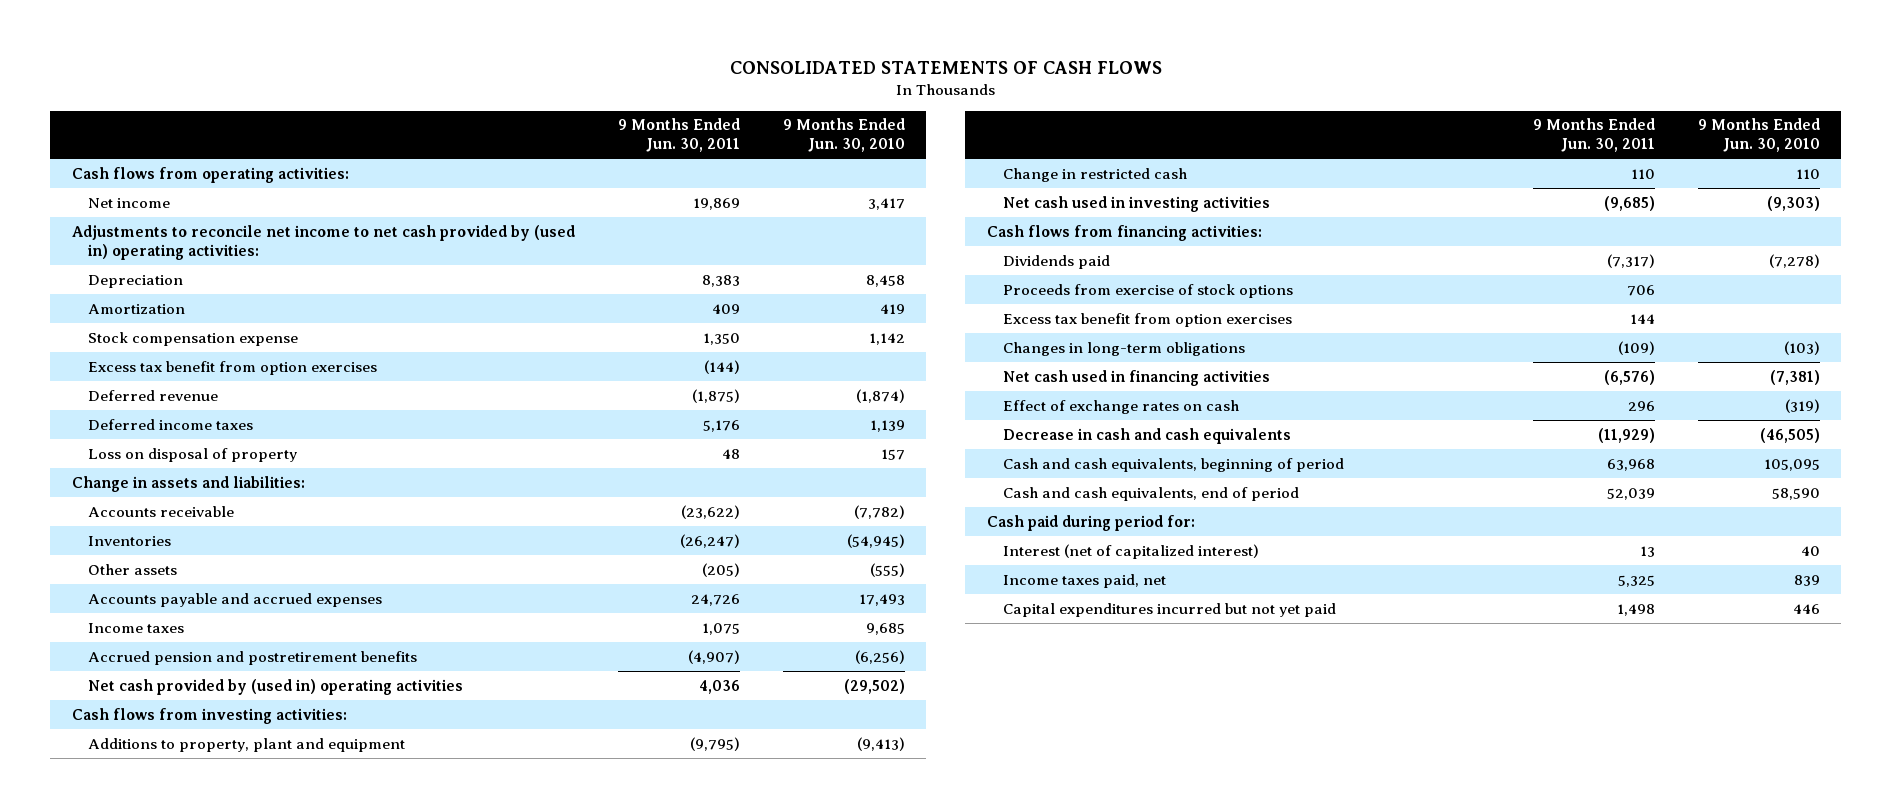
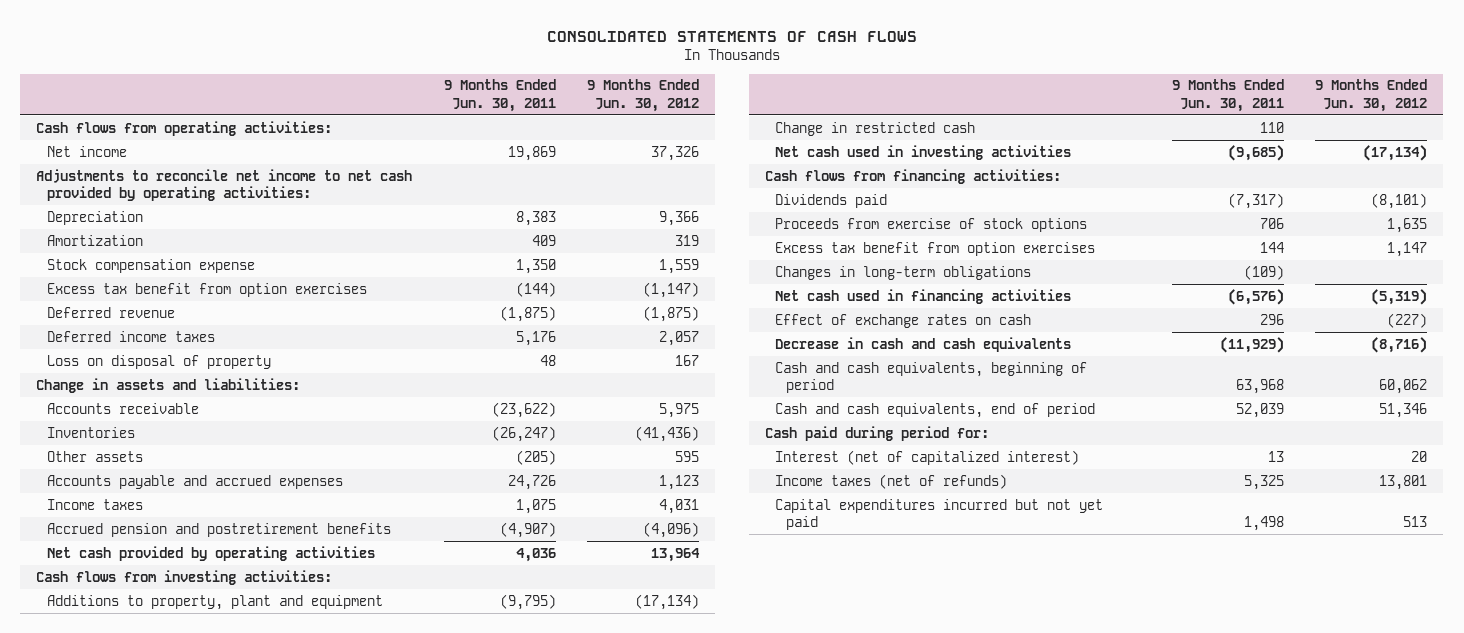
- | 9 Months Ended Jun. 30, 2011 | 9 Months Ended Jun. 30, 2010
+ | 9 Months Ended Jun. 30, 2011 | 9 Months Ended Jun. 30, 2012
- Adjustments to reconcile net income to net cash provided by (used in) operating activities:
+ Adjustments to reconcile net income to net cash provided by operating activities:
- Net cash provided by (used in) operating activities | 4,036 | (29,502)
+ Net cash provided by operating activities | 4,036 | 13,964
- Income taxes paid, net | 5,325 | 839
+ Income taxes (net of refunds) | 5,325 | 13,801

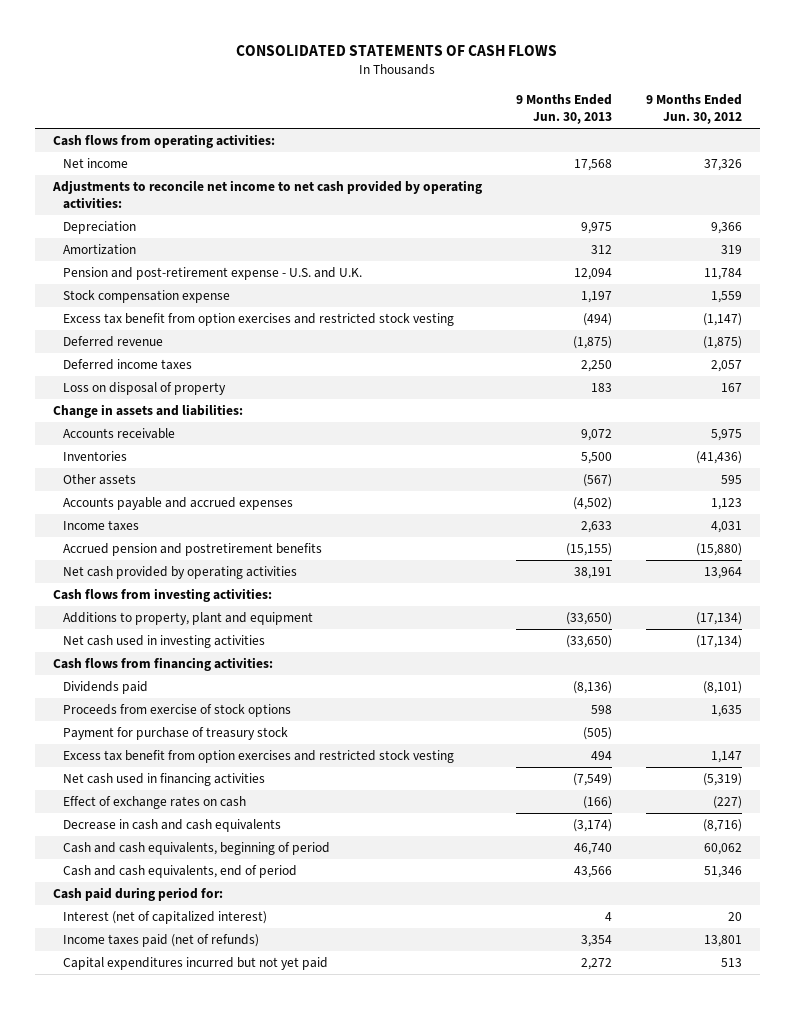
- | 9 Months Ended Jun. 30, 2011 | 9 Months Ended Jun. 30, 2012
+ | 9 Months Ended Jun. 30, 2013 | 9 Months Ended Jun. 30, 2012
+ Pension and post-retirement expense - U.S. and U.K. | 12,094 | 11,784
- Excess tax benefit from option exercises | (144) | (1,147)
+ Excess tax benefit from option exercises and restricted stock vesting | (494) | (1,147)
- Accrued pension and postretirement benefits | (4,907) | (4,096)
+ Accrued pension and postretirement benefits | (15,155) | (15,880)
- Change in restricted cash | 110 |
- Excess tax benefit from option exercises | 144 | 1,147
- Changes in long-term obligations | (109) |
+ Payment for purchase of treasury stock | (505) |
+ Excess tax benefit from option exercises and restricted stock vesting | 494 | 1,147
- Income taxes (net of refunds) | 5,325 | 13,801
+ Income taxes paid (net of refunds) | 3,354 | 13,801

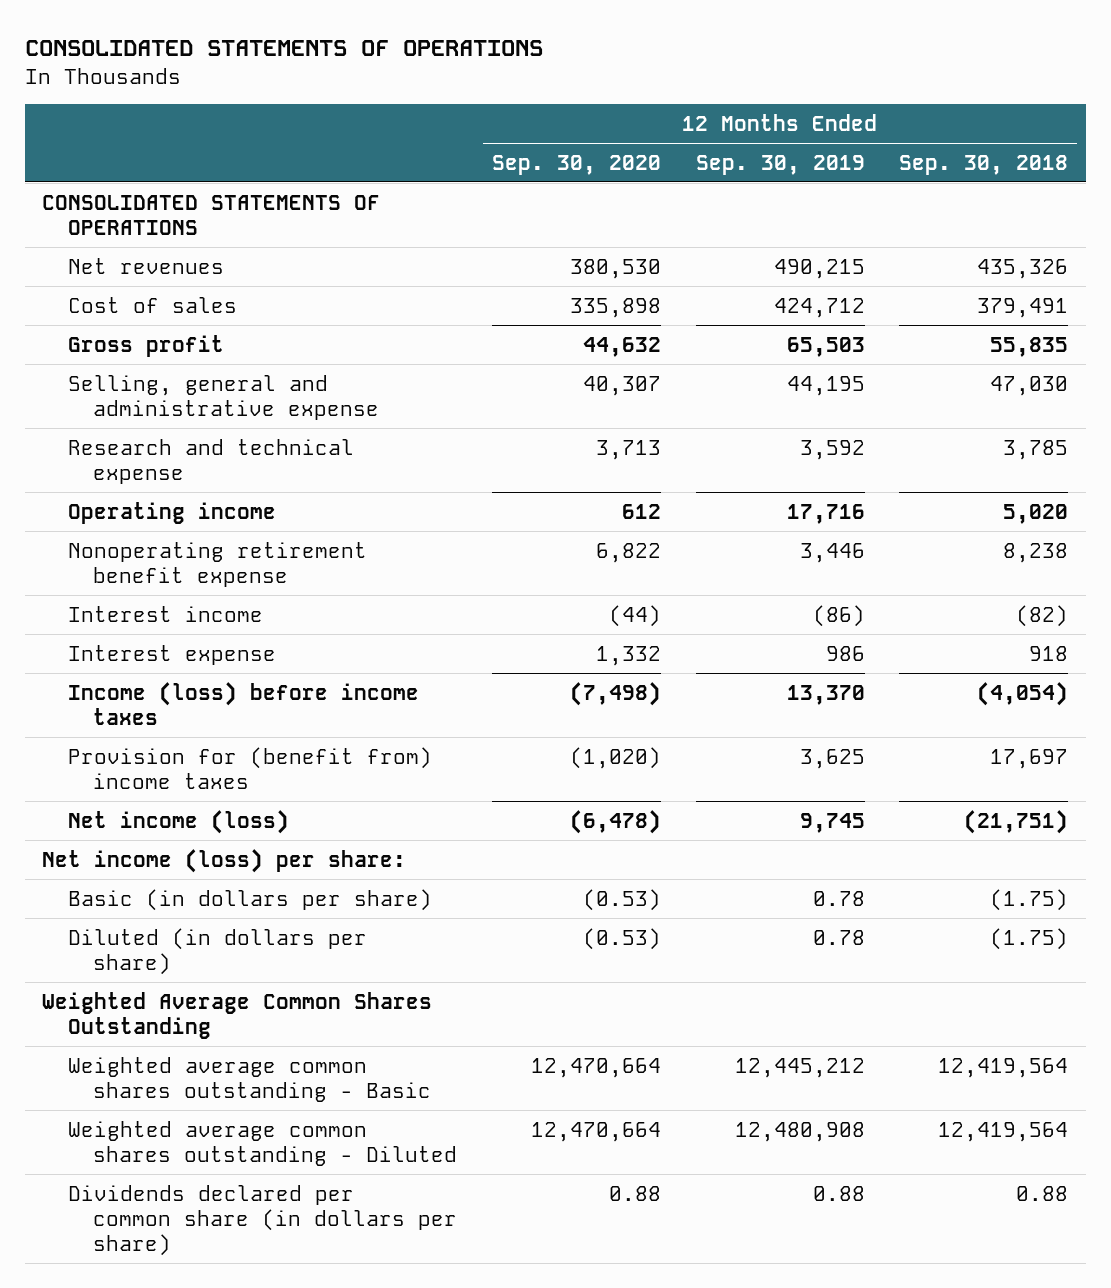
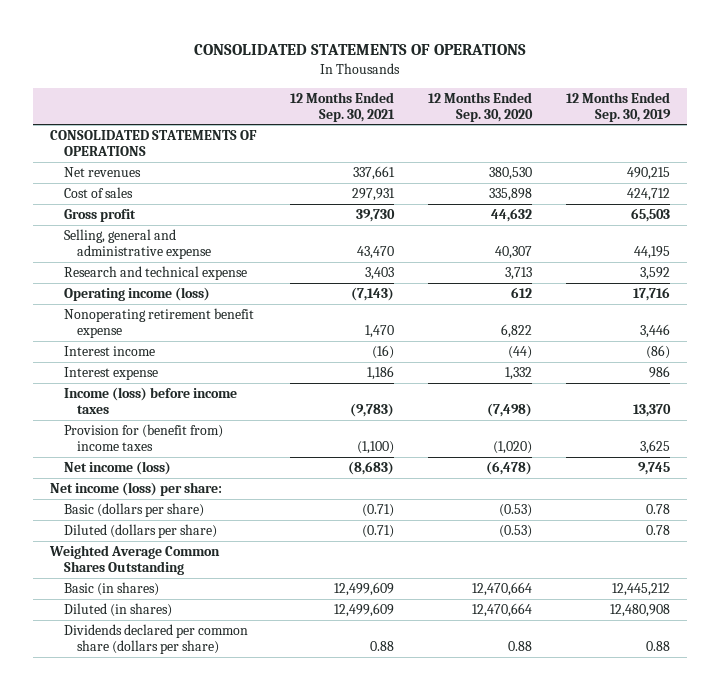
- | 12 Months Ended Sep. 30, 2020 | 12 Months Ended Sep. 30, 2019 | 12 Months Ended Sep. 30, 2018
+ | 12 Months Ended Sep. 30, 2021 | 12 Months Ended Sep. 30, 2020 | 12 Months Ended Sep. 30, 2019
- Operating income | 612 | 17,716 | 5,020
+ Operating income (loss) | (7,143) | 612 | 17,716
- Basic (in dollars per share) | (0.53) | 0.78 | (1.75)
- Diluted (in dollars per share) | (0.53) | 0.78 | (1.75)
+ Basic (dollars per share) | (0.71) | (0.53) | 0.78
+ Diluted (dollars per share) | (0.71) | (0.53) | 0.78
- Weighted average common shares outstanding - Basic | 12,470,664 | 12,445,212 | 12,419,564
- Weighted average common shares outstanding - Diluted | 12,470,664 | 12,480,908 | 12,419,564
- Dividends declared per common share (in dollars per share) | 0.88 | 0.88 | 0.88
+ Basic (in shares) | 12,499,609 | 12,470,664 | 12,445,212
+ Diluted (in shares) | 12,499,609 | 12,470,664 | 12,480,908
+ Dividends declared per common share (dollars per share) | 0.88 | 0.88 | 0.88

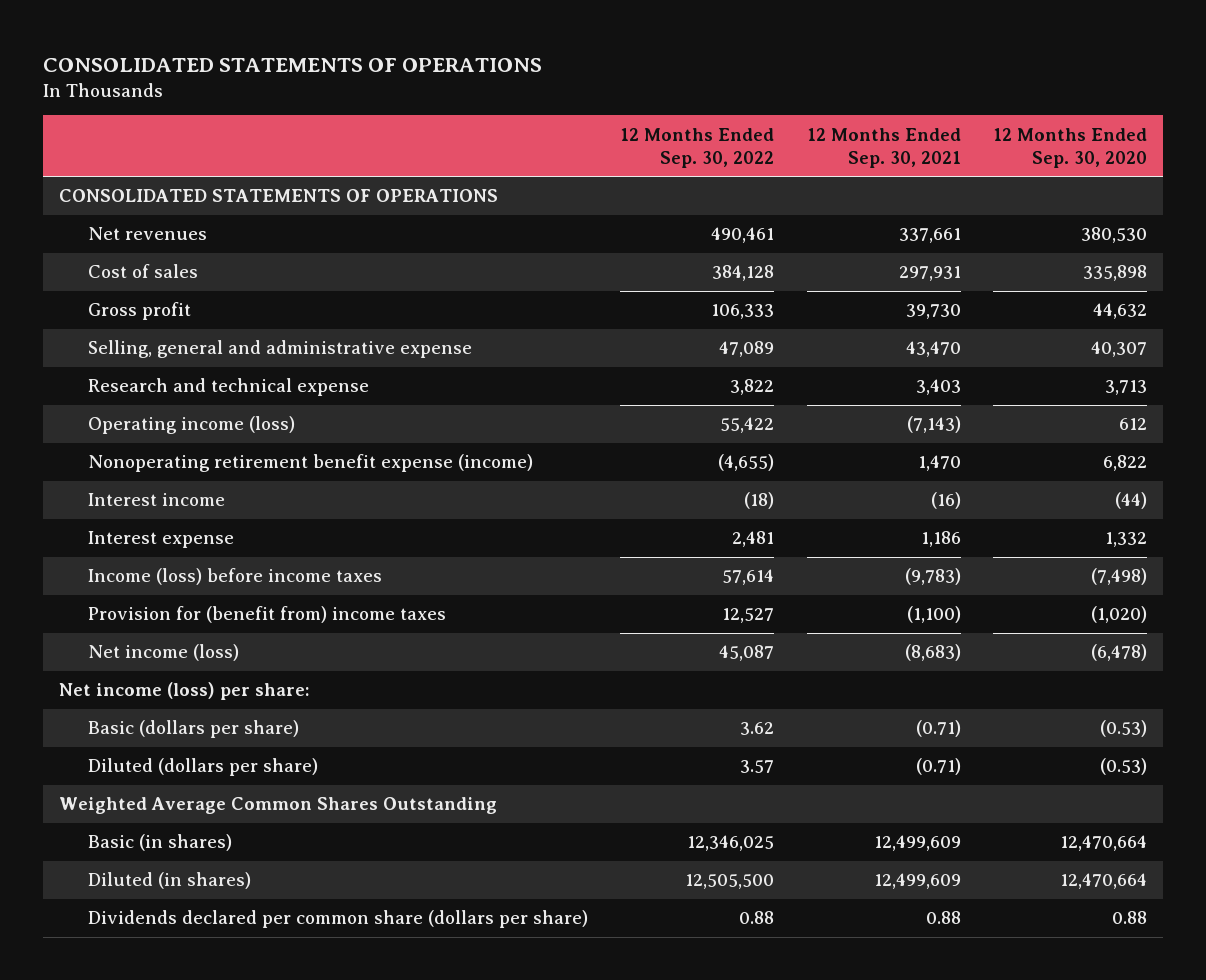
- | 12 Months Ended Sep. 30, 2021 | 12 Months Ended Sep. 30, 2020 | 12 Months Ended Sep. 30, 2019
+ | 12 Months Ended Sep. 30, 2022 | 12 Months Ended Sep. 30, 2021 | 12 Months Ended Sep. 30, 2020
- Nonoperating retirement benefit expense | 1,470 | 6,822 | 3,446
+ Nonoperating retirement benefit expense (income) | (4,655) | 1,470 | 6,822

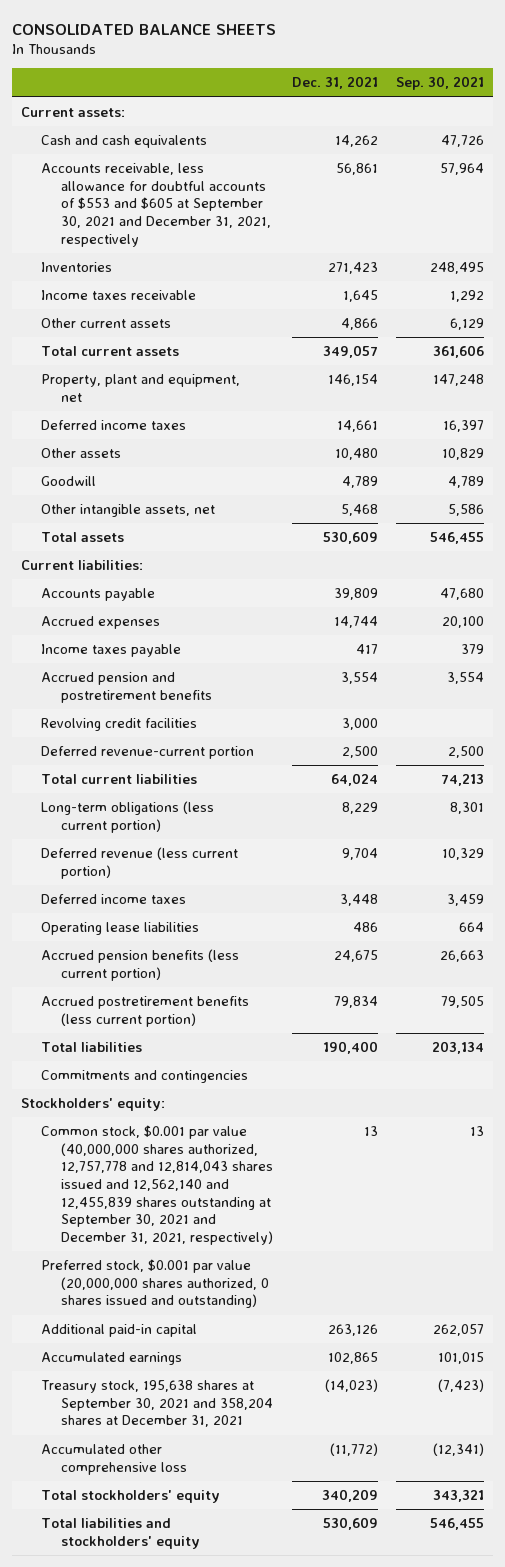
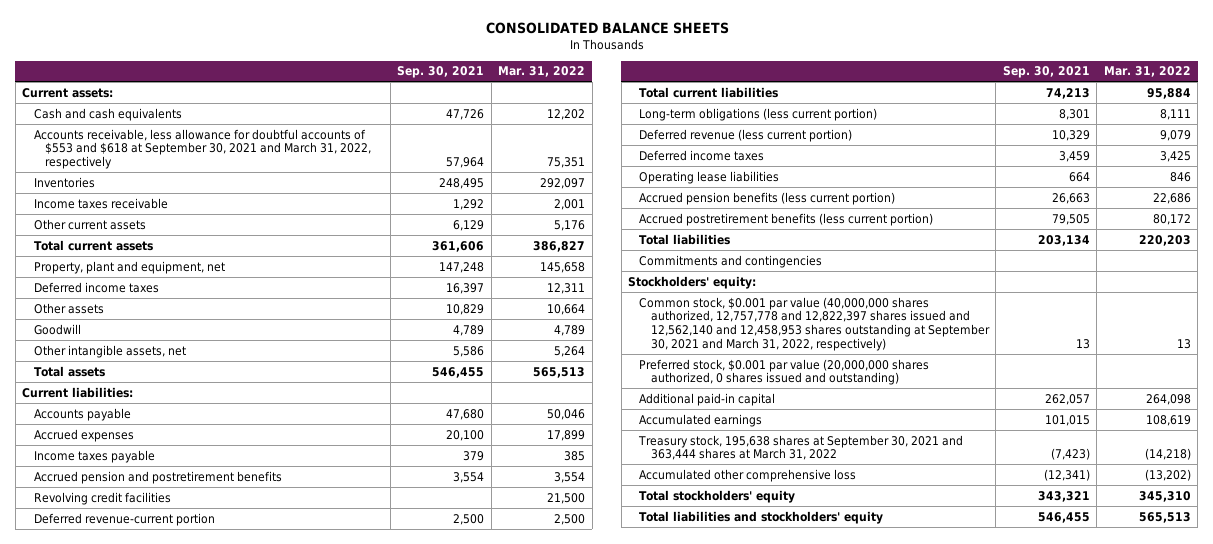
- | Dec. 31, 2021 | Sep. 30, 2021
+ | Sep. 30, 2021 | Mar. 31, 2022
- Accounts receivable, less allowance for doubtful accounts of $553 and $605 at September 30, 2021 and December 31, 2021, respectively | 56,861 | 57,964
+ Accounts receivable, less allowance for doubtful accounts of $553 and $618 at September 30, 2021 and March 31, 2022, respectively | 57,964 | 75,351
- Common stock, $0.001 par value (40,000,000 shares authorized, 12,757,778 and 12,814,043 shares issued and 12,562,140 and 12,455,839 shares outstanding at September 30, 2021 and December 31, 2021, respectively) | 13 | 13
+ Common stock, $0.001 par value (40,000,000 shares authorized, 12,757,778 and 12,822,397 shares issued and 12,562,140 and 12,458,953 shares outstanding at September 30, 2021 and March 31, 2022, respectively) | 13 | 13
- Treasury stock, 195,638 shares at September 30, 2021 and 358,204 shares at December 31, 2021 | (14,023) | (7,423)
+ Treasury stock, 195,638 shares at September 30, 2021 and 363,444 shares at March 31, 2022 | (7,423) | (14,218)

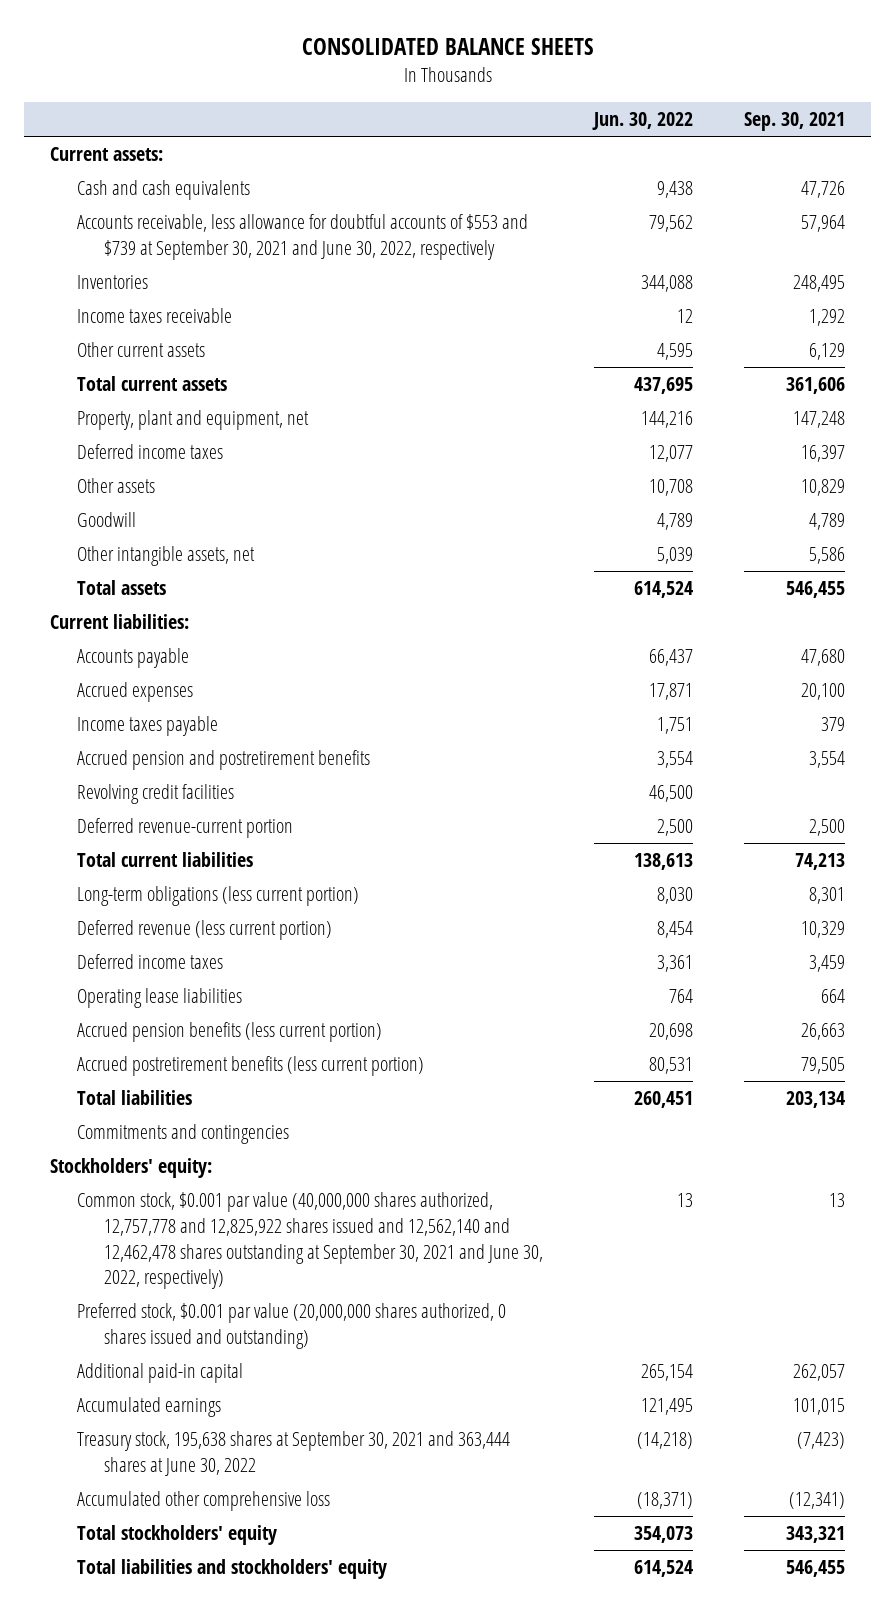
- | Sep. 30, 2021 | Mar. 31, 2022
+ | Jun. 30, 2022 | Sep. 30, 2021
- Accounts receivable, less allowance for doubtful accounts of $553 and $618 at September 30, 2021 and March 31, 2022, respectively | 57,964 | 75,351
+ Accounts receivable, less allowance for doubtful accounts of $553 and $739 at September 30, 2021 and June 30, 2022, respectively | 79,562 | 57,964
- Common stock, $0.001 par value (40,000,000 shares authorized, 12,757,778 and 12,822,397 shares issued and 12,562,140 and 12,458,953 shares outstanding at September 30, 2021 and March 31, 2022, respectively) | 13 | 13
+ Common stock, $0.001 par value (40,000,000 shares authorized, 12,757,778 and 12,825,922 shares issued and 12,562,140 and 12,462,478 shares outstanding at September 30, 2021 and June 30, 2022, respectively) | 13 | 13
- Treasury stock, 195,638 shares at September 30, 2021 and 363,444 shares at March 31, 2022 | (7,423) | (14,218)
+ Treasury stock, 195,638 shares at September 30, 2021 and 363,444 shares at June 30, 2022 | (14,218) | (7,423)

